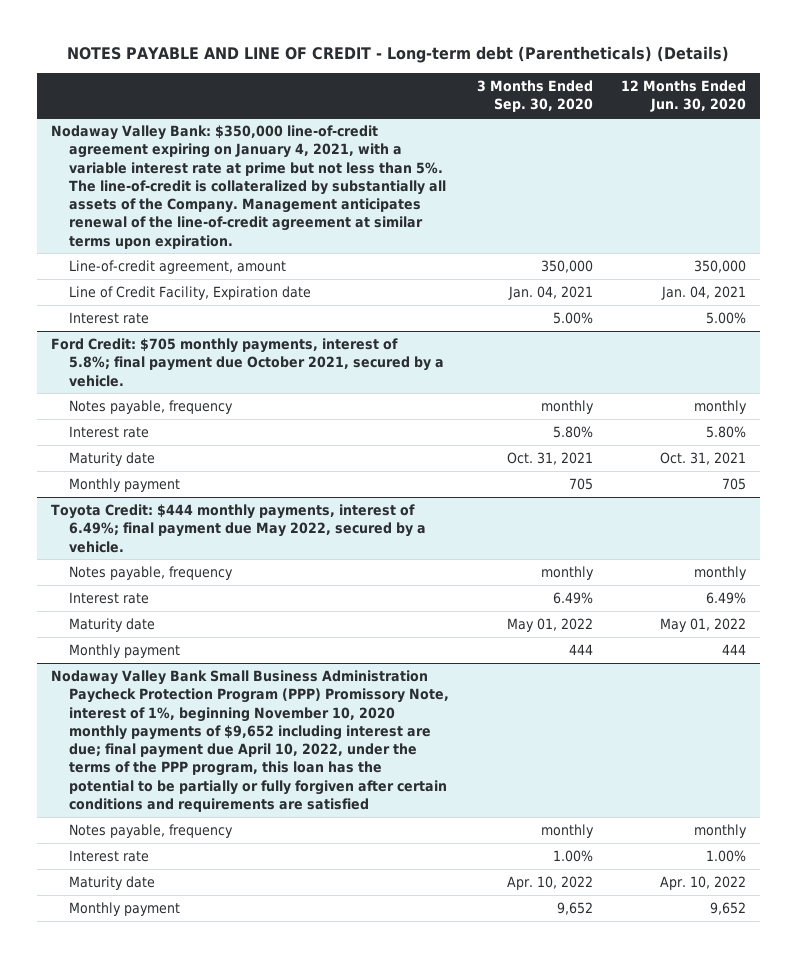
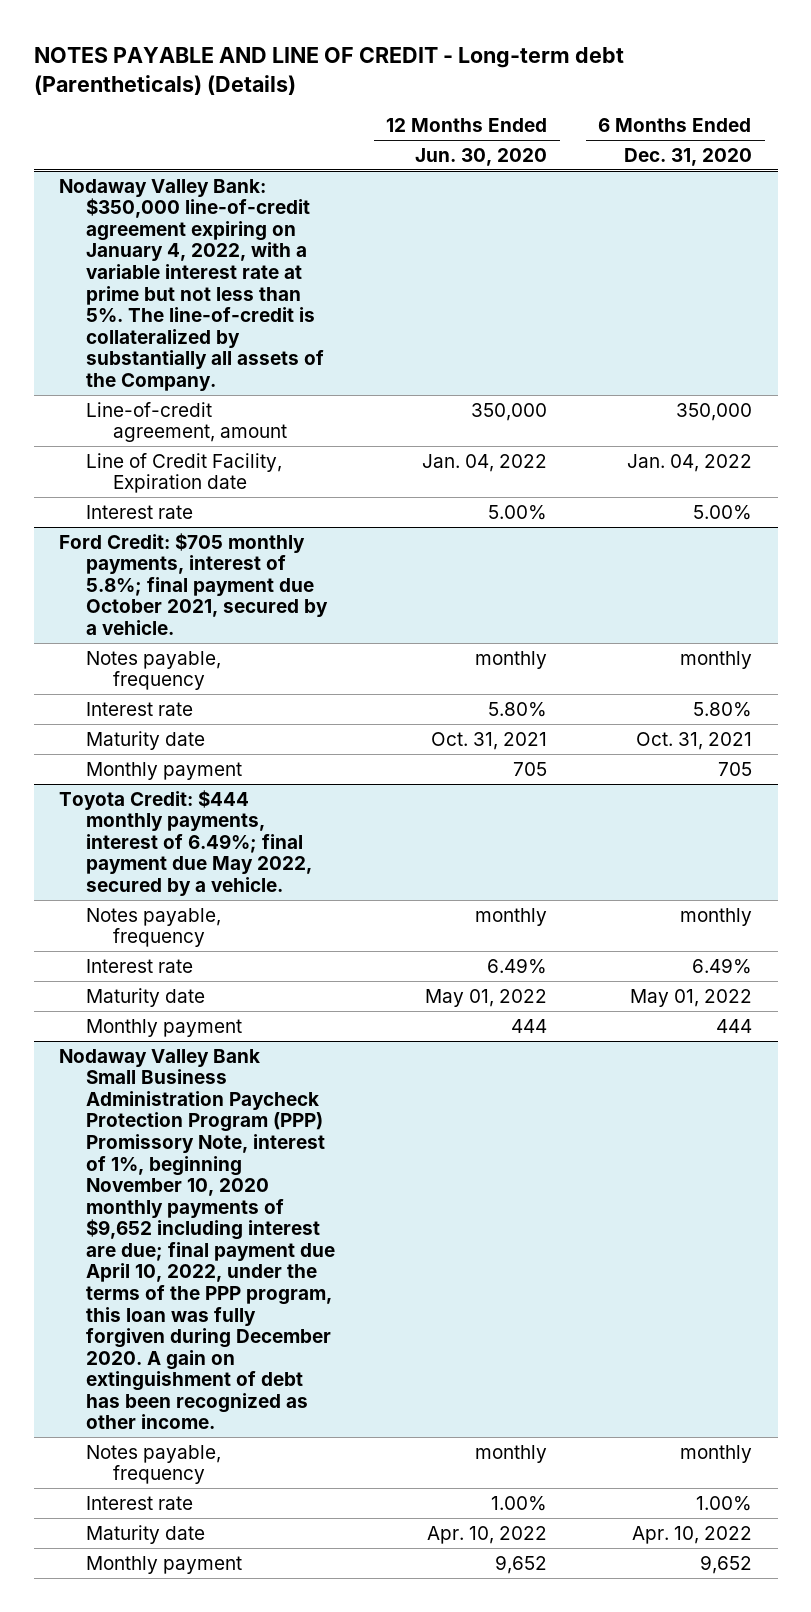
- | 3 Months Ended Sep. 30, 2020 | 12 Months Ended Jun. 30, 2020
+ | 12 Months Ended Jun. 30, 2020 | 6 Months Ended Dec. 31, 2020
- Nodaway Valley Bank: $350,000 line-of-credit agreement expiring on January 4, 2021, with a variable interest rate at prime but not less than 5%. The line-of-credit is collateralized by substantially all assets of the Company. Management anticipates renewal of the line-of-credit agreement at similar terms upon expiration.
+ Nodaway Valley Bank: $350,000 line-of-credit agreement expiring on January 4, 2022, with a variable interest rate at prime but not less than 5%. The line-of-credit is collateralized by substantially all assets of the Company.
- Line of Credit Facility, Expiration date | Jan. 04, 2021 | Jan. 04, 2021
+ Line of Credit Facility, Expiration date | Jan. 04, 2022 | Jan. 04, 2022
- Nodaway Valley Bank Small Business Administration Paycheck Protection Program (PPP) Promissory Note, interest of 1%, beginning November 10, 2020 monthly payments of $9,652 including interest are due; final payment due April 10, 2022, under the terms of the PPP program, this loan has the potential to be partially or fully forgiven after certain conditions and requirements are satisfied
+ Nodaway Valley Bank Small Business Administration Paycheck Protection Program (PPP) Promissory Note, interest of 1%, beginning November 10, 2020 monthly payments of $9,652 including interest are due; final payment due April 10, 2022, under the terms of the PPP program, this loan was fully forgiven during December 2020. A gain on extinguishment of debt has been recognized as other income.

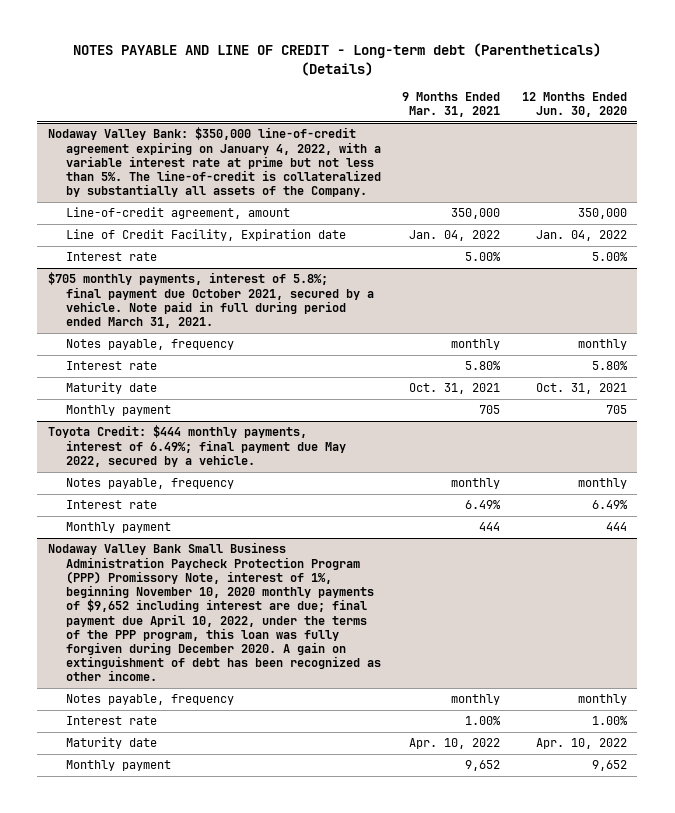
- | 12 Months Ended Jun. 30, 2020 | 6 Months Ended Dec. 31, 2020
+ | 9 Months Ended Mar. 31, 2021 | 12 Months Ended Jun. 30, 2020
- Ford Credit: $705 monthly payments, interest of 5.8%; final payment due October 2021, secured by a vehicle.
+ $705 monthly payments, interest of 5.8%; final payment due October 2021, secured by a vehicle. Note paid in full during period ended March 31, 2021.
@ Toyota Credit: $444 monthly payments, interest of 6.49%; final payment due May 2022, secured by a vehicle.
- Maturity date | May 01, 2022 | May 01, 2022

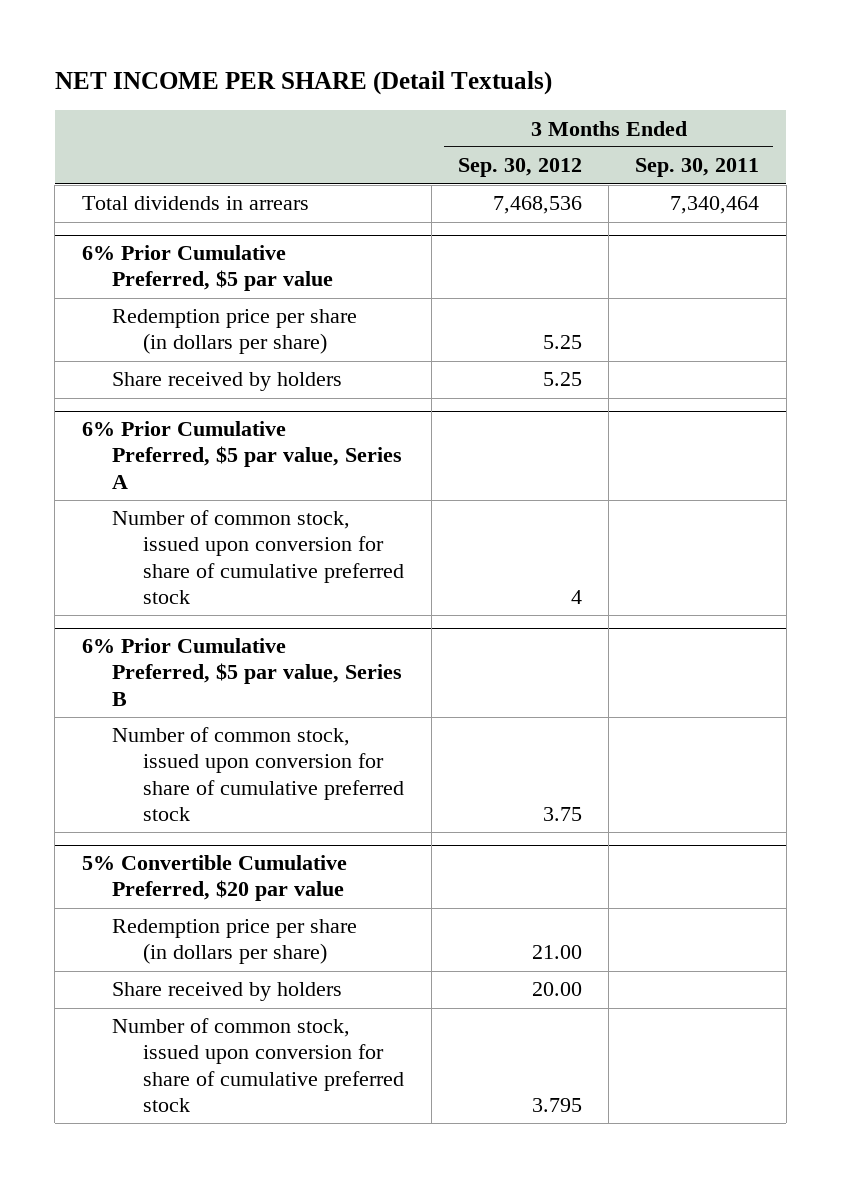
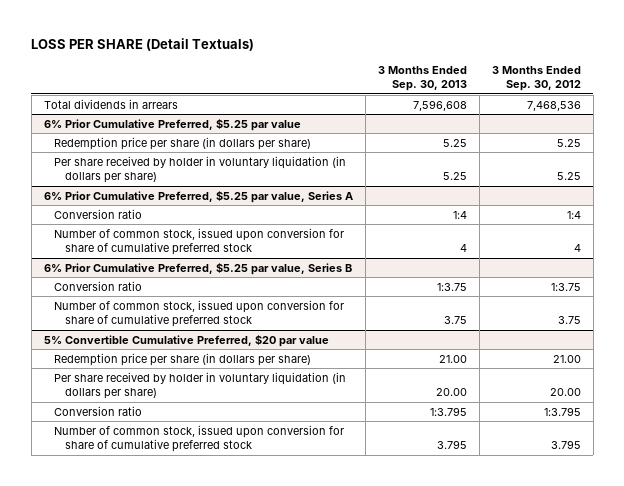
- NET INCOME PER SHARE (Detail Textuals)
+ LOSS PER SHARE (Detail Textuals)
- | 3 Months Ended Sep. 30, 2012 | 3 Months Ended Sep. 30, 2011
+ | 3 Months Ended Sep. 30, 2013 | 3 Months Ended Sep. 30, 2012
- 6% Prior Cumulative Preferred, $5 par value
+ 6% Prior Cumulative Preferred, $5.25 par value
- Share received by holders | 5.25 |
- 6% Prior Cumulative Preferred, $5 par value, Series A
+ Per share received by holder in voluntary liquidation (in dollars per share) | 5.25 | 5.25
+ 6% Prior Cumulative Preferred, $5.25 par value, Series A
+ Conversion ratio | 1:4 | 1:4
- 6% Prior Cumulative Preferred, $5 par value, Series B
+ 6% Prior Cumulative Preferred, $5.25 par value, Series B
+ Conversion ratio | 1:3.75 | 1:3.75
@ 5% Convertible Cumulative Preferred, $20 par value
- Share received by holders | 20.00 |
+ Per share received by holder in voluntary liquidation (in dollars per share) | 20.00 | 20.00
+ Conversion ratio | 1:3.795 | 1:3.795

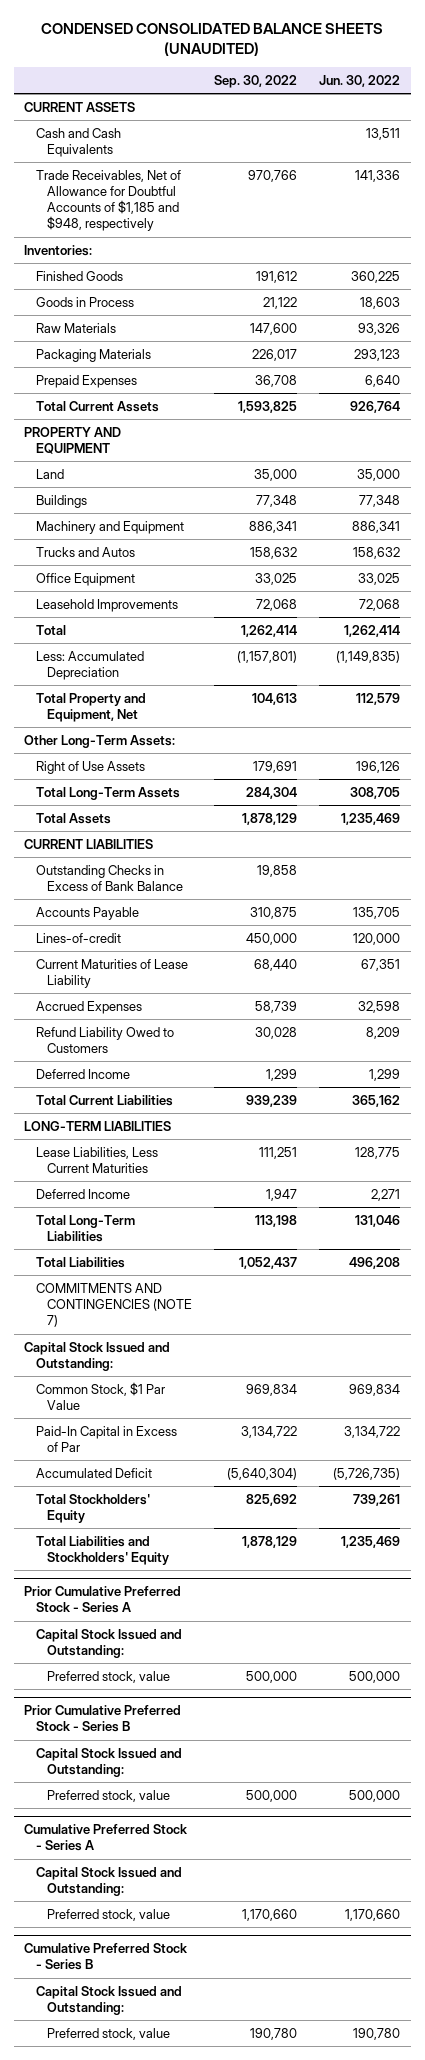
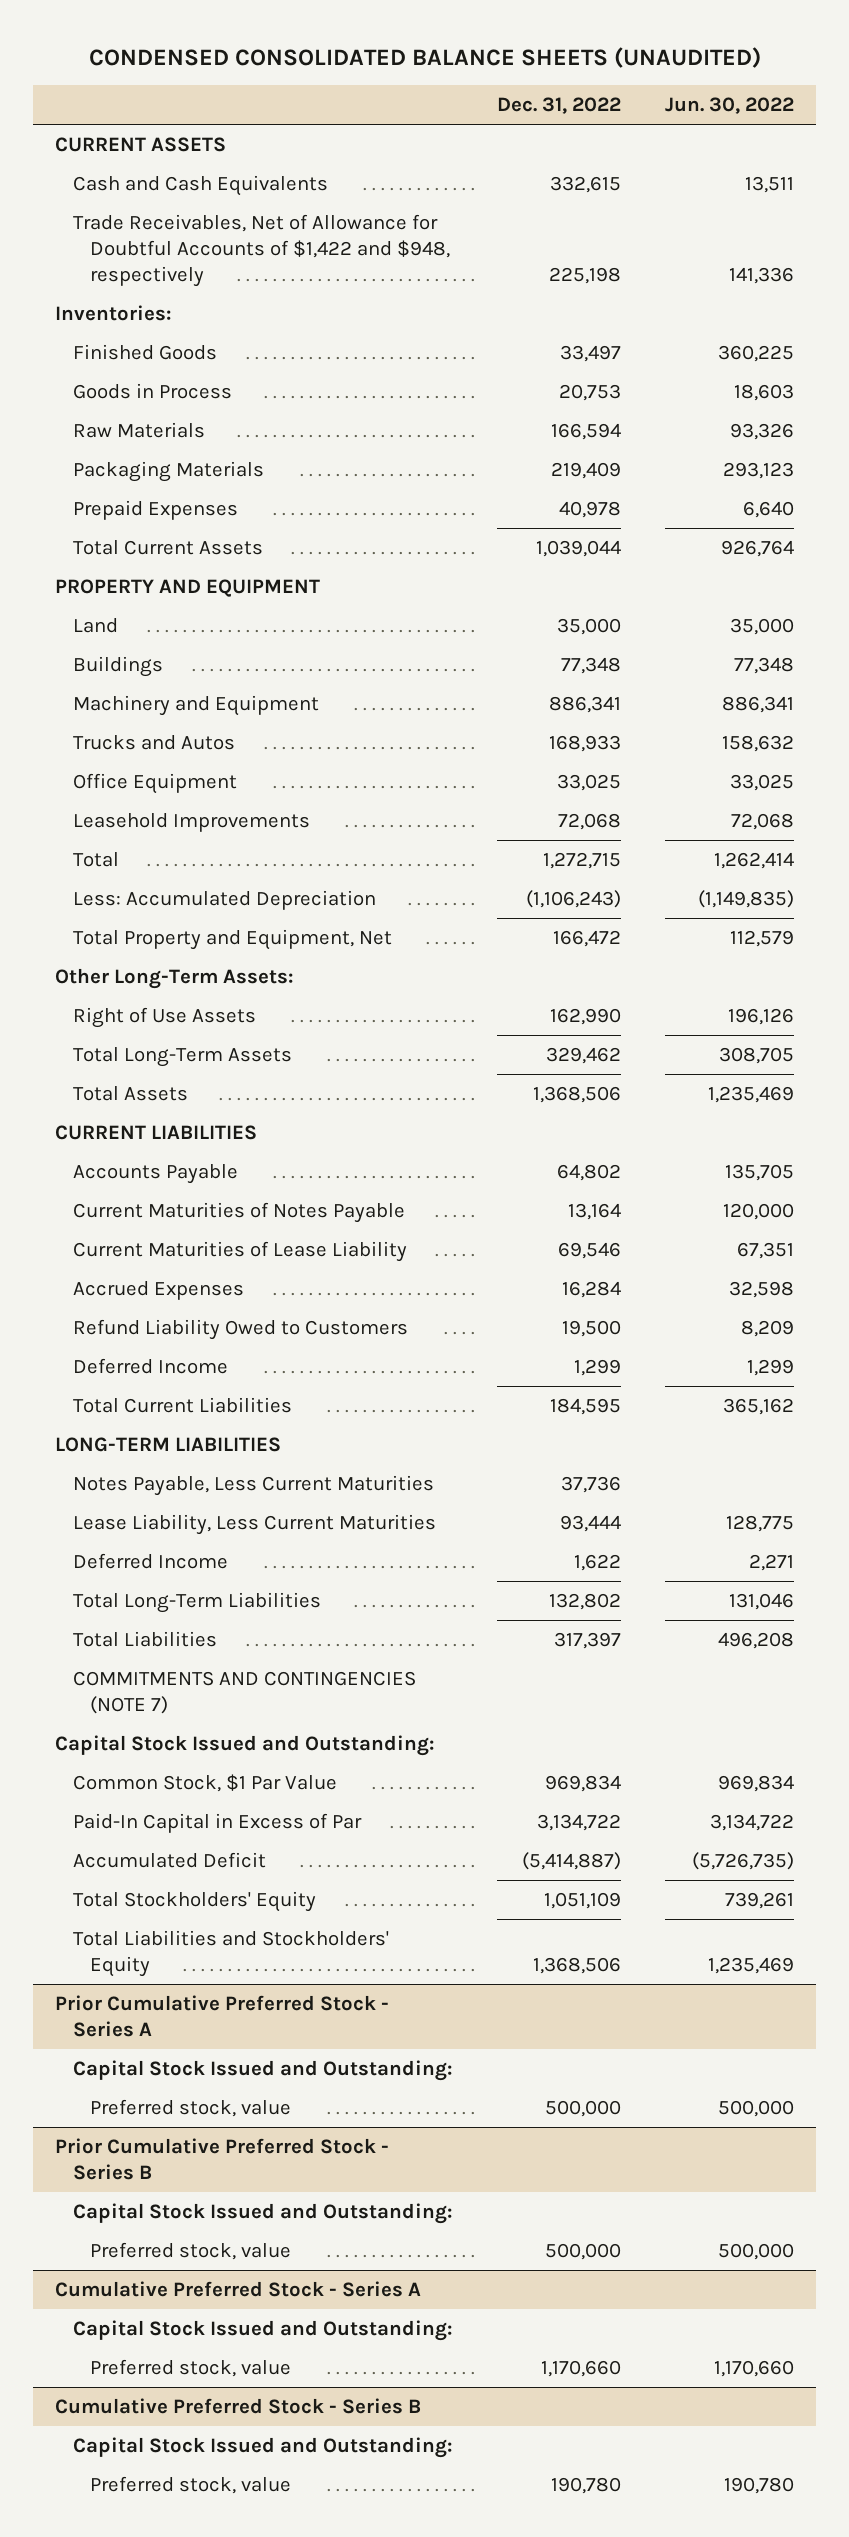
- | Sep. 30, 2022 | Jun. 30, 2022
+ | Dec. 31, 2022 | Jun. 30, 2022
- Trade Receivables, Net of Allowance for Doubtful Accounts of $1,185 and $948, respectively | 970,766 | 141,336
+ Trade Receivables, Net of Allowance for Doubtful Accounts of $1,422 and $948, respectively | 225,198 | 141,336
- Outstanding Checks in Excess of Bank Balance | 19,858 |
- Lines-of-credit | 450,000 | 120,000
+ Current Maturities of Notes Payable | 13,164 | 120,000
- Lease Liabilities, Less Current Maturities | 111,251 | 128,775
+ Notes Payable, Less Current Maturities | 37,736 |
+ Lease Liability, Less Current Maturities | 93,444 | 128,775

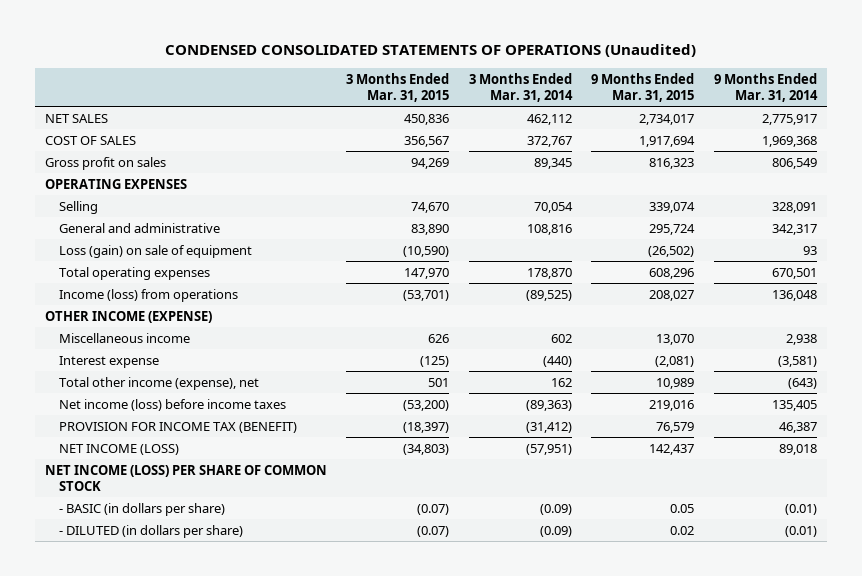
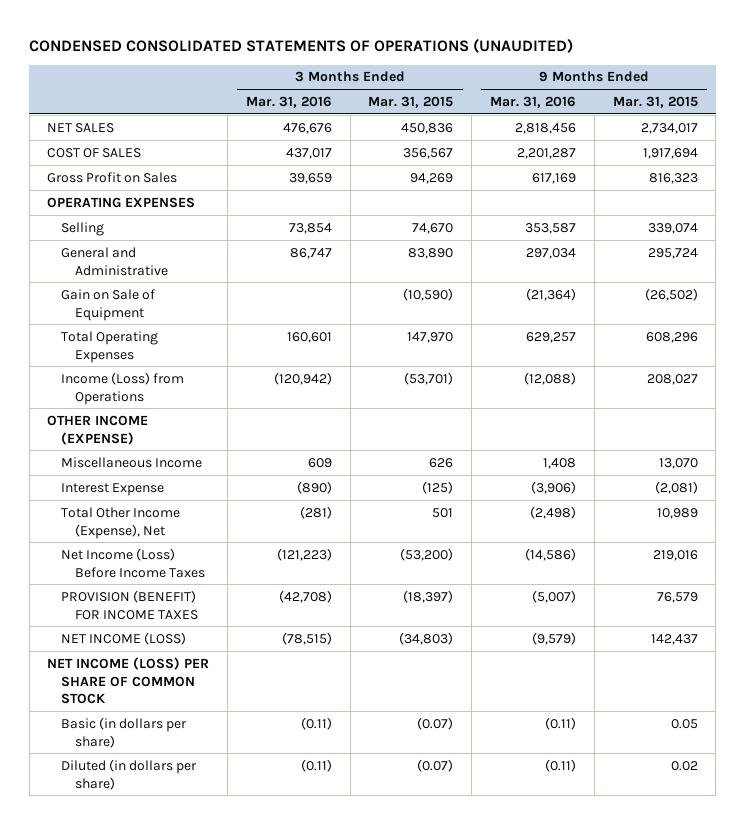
- CONDENSED CONSOLIDATED STATEMENTS OF OPERATIONS (Unaudited)
+ CONDENSED CONSOLIDATED STATEMENTS OF OPERATIONS (UNAUDITED)
- | 3 Months Ended Mar. 31, 2015 | 3 Months Ended Mar. 31, 2014 | 9 Months Ended Mar. 31, 2015 | 9 Months Ended Mar. 31, 2014
+ | 3 Months Ended Mar. 31, 2016 | 3 Months Ended Mar. 31, 2015 | 9 Months Ended Mar. 31, 2016 | 9 Months Ended Mar. 31, 2015
- Gross profit on sales | 94,269 | 89,345 | 816,323 | 806,549
+ Gross Profit on Sales | 39,659 | 94,269 | 617,169 | 816,323
- General and administrative | 83,890 | 108,816 | 295,724 | 342,317
- Loss (gain) on sale of equipment | (10,590) | | (26,502) | 93
- Total operating expenses | 147,970 | 178,870 | 608,296 | 670,501
- Income (loss) from operations | (53,701) | (89,525) | 208,027 | 136,048
+ General and Administrative | 86,747 | 83,890 | 297,034 | 295,724
+ Gain on Sale of Equipment | | (10,590) | (21,364) | (26,502)
+ Total Operating Expenses | 160,601 | 147,970 | 629,257 | 608,296
+ Income (Loss) from Operations | (120,942) | (53,701) | (12,088) | 208,027
- Miscellaneous income | 626 | 602 | 13,070 | 2,938
- Interest expense | (125) | (440) | (2,081) | (3,581)
- Total other income (expense), net | 501 | 162 | 10,989 | (643)
- Net income (loss) before income taxes | (53,200) | (89,363) | 219,016 | 135,405
- PROVISION FOR INCOME TAX (BENEFIT) | (18,397) | (31,412) | 76,579 | 46,387
+ Miscellaneous Income | 609 | 626 | 1,408 | 13,070
+ Interest Expense | (890) | (125) | (3,906) | (2,081)
+ Total Other Income (Expense), Net | (281) | 501 | (2,498) | 10,989
+ Net Income (Loss) Before Income Taxes | (121,223) | (53,200) | (14,586) | 219,016
+ PROVISION (BENEFIT) FOR INCOME TAXES | (42,708) | (18,397) | (5,007) | 76,579
- - BASIC (in dollars per share) | (0.07) | (0.09) | 0.05 | (0.01)
- - DILUTED (in dollars per share) | (0.07) | (0.09) | 0.02 | (0.01)
+ Basic (in dollars per share) | (0.11) | (0.07) | (0.11) | 0.05
+ Diluted (in dollars per share) | (0.11) | (0.07) | (0.11) | 0.02

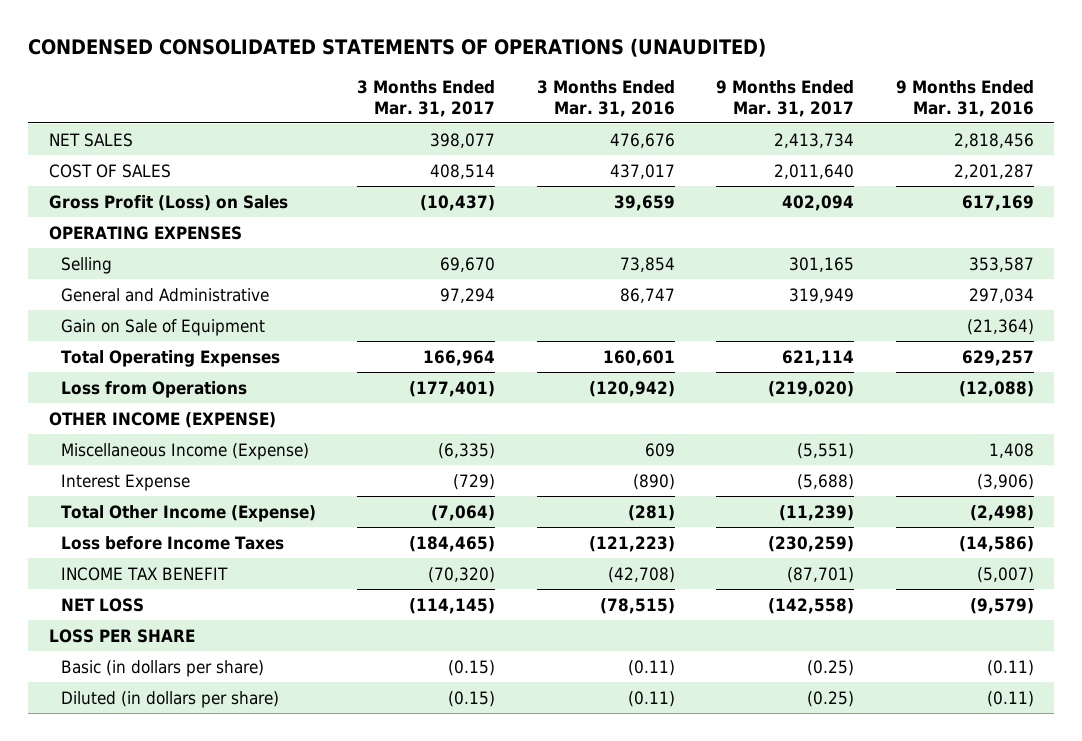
- | 3 Months Ended Mar. 31, 2016 | 3 Months Ended Mar. 31, 2015 | 9 Months Ended Mar. 31, 2016 | 9 Months Ended Mar. 31, 2015
+ | 3 Months Ended Mar. 31, 2017 | 3 Months Ended Mar. 31, 2016 | 9 Months Ended Mar. 31, 2017 | 9 Months Ended Mar. 31, 2016
- Gross Profit on Sales | 39,659 | 94,269 | 617,169 | 816,323
+ Gross Profit (Loss) on Sales | (10,437) | 39,659 | 402,094 | 617,169
- Income (Loss) from Operations | (120,942) | (53,701) | (12,088) | 208,027
+ Loss from Operations | (177,401) | (120,942) | (219,020) | (12,088)
- Miscellaneous Income | 609 | 626 | 1,408 | 13,070
+ Miscellaneous Income (Expense) | (6,335) | 609 | (5,551) | 1,408
- Total Other Income (Expense), Net | (281) | 501 | (2,498) | 10,989
- Net Income (Loss) Before Income Taxes | (121,223) | (53,200) | (14,586) | 219,016
- PROVISION (BENEFIT) FOR INCOME TAXES | (42,708) | (18,397) | (5,007) | 76,579
- NET INCOME (LOSS) | (78,515) | (34,803) | (9,579) | 142,437
- NET INCOME (LOSS) PER SHARE OF COMMON STOCK
+ Total Other Income (Expense) | (7,064) | (281) | (11,239) | (2,498)
+ Loss before Income Taxes | (184,465) | (121,223) | (230,259) | (14,586)
+ INCOME TAX BENEFIT | (70,320) | (42,708) | (87,701) | (5,007)
+ NET LOSS | (114,145) | (78,515) | (142,558) | (9,579)
+ LOSS PER SHARE

